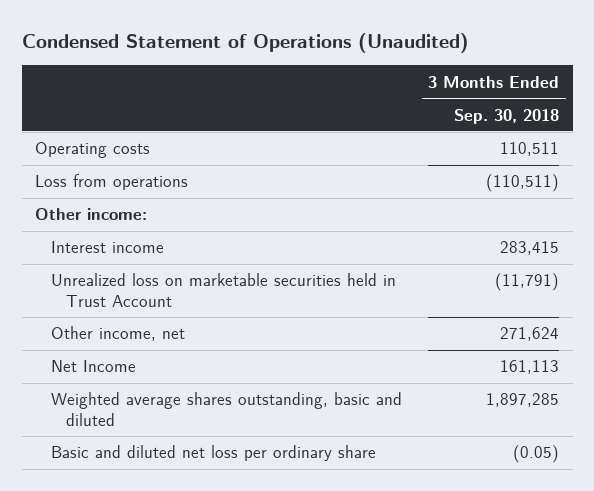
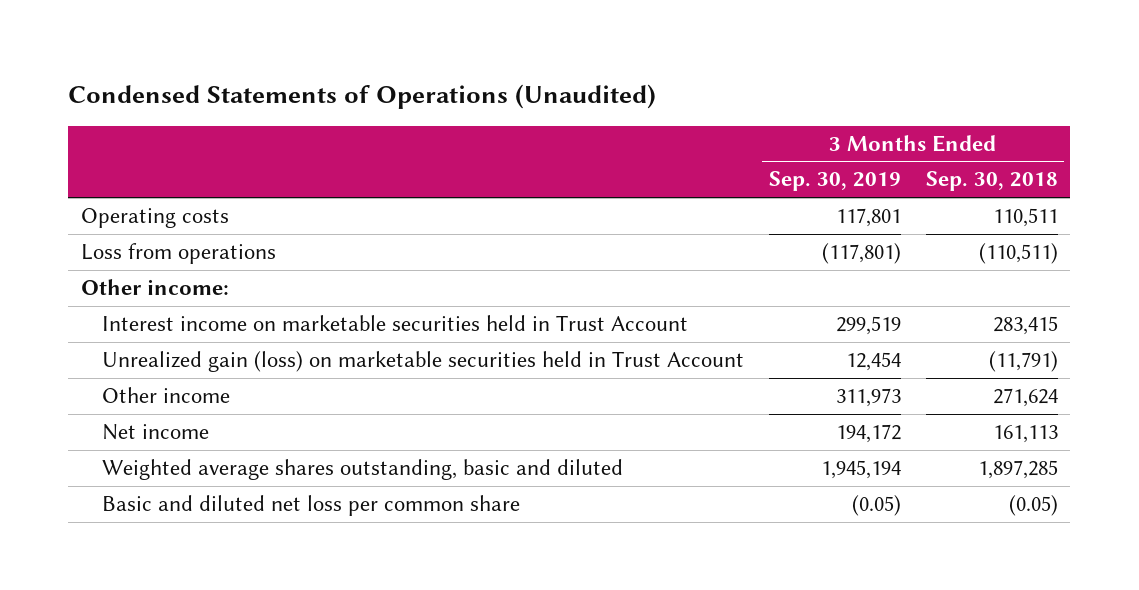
- Condensed Statement of Operations (Unaudited)
+ Condensed Statements of Operations (Unaudited)
- | 3 Months Ended Sep. 30, 2018
+ | 3 Months Ended Sep. 30, 2019 | 3 Months Ended Sep. 30, 2018
- Interest income | 283,415
- Unrealized loss on marketable securities held in Trust Account | (11,791)
- Other income, net | 271,624
- Net Income | 161,113
+ Interest income on marketable securities held in Trust Account | 299,519 | 283,415
+ Unrealized gain (loss) on marketable securities held in Trust Account | 12,454 | (11,791)
+ Other income | 311,973 | 271,624
+ Net income | 194,172 | 161,113
- Basic and diluted net loss per ordinary share | (0.05)
+ Basic and diluted net loss per common share | (0.05) | (0.05)

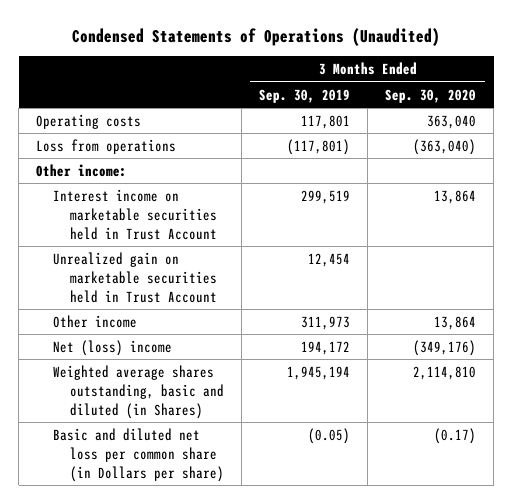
- | 3 Months Ended Sep. 30, 2019 | 3 Months Ended Sep. 30, 2018
+ | 3 Months Ended Sep. 30, 2019 | 3 Months Ended Sep. 30, 2020
- Unrealized gain (loss) on marketable securities held in Trust Account | 12,454 | (11,791)
+ Unrealized gain on marketable securities held in Trust Account | 12,454 |
- Net income | 194,172 | 161,113
- Weighted average shares outstanding, basic and diluted | 1,945,194 | 1,897,285
- Basic and diluted net loss per common share | (0.05) | (0.05)
+ Net (loss) income | 194,172 | (349,176)
+ Weighted average shares outstanding, basic and diluted (in Shares) | 1,945,194 | 2,114,810
+ Basic and diluted net loss per common share (in Dollars per share) | (0.05) | (0.17)

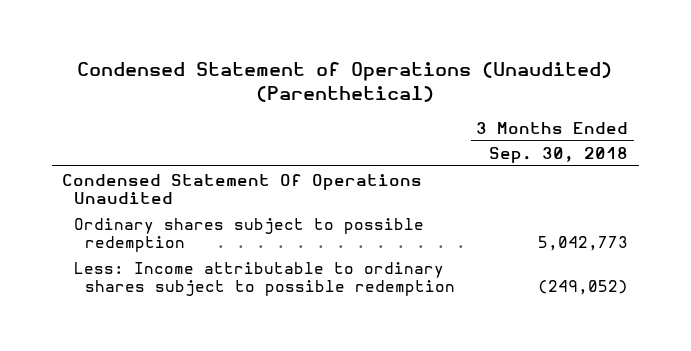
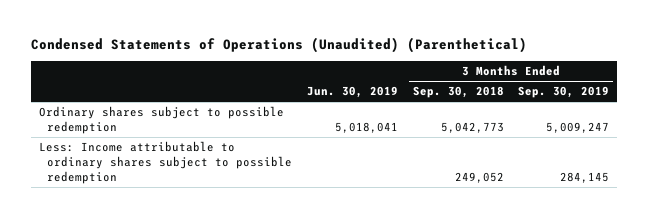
- Condensed Statement of Operations (Unaudited) (Parenthetical)
+ Condensed Statements of Operations (Unaudited) (Parenthetical)
- | 3 Months Ended Sep. 30, 2018
+ | Jun. 30, 2019 | 3 Months Ended Sep. 30, 2018 | 3 Months Ended Sep. 30, 2019
- Condensed Statement Of Operations Unaudited
- Less: Income attributable to ordinary shares subject to possible redemption | (249,052)
+ Less: Income attributable to ordinary shares subject to possible redemption | | 249,052 | 284,145

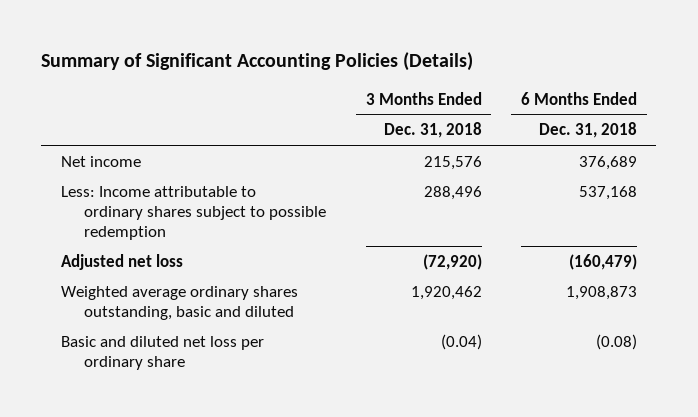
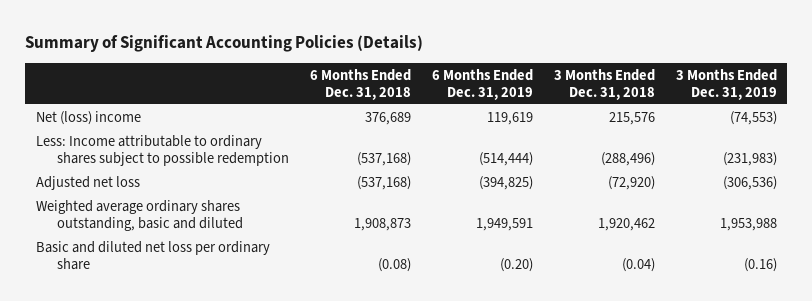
- | 3 Months Ended Dec. 31, 2018 | 6 Months Ended Dec. 31, 2018
+ | 6 Months Ended Dec. 31, 2018 | 6 Months Ended Dec. 31, 2019 | 3 Months Ended Dec. 31, 2018 | 3 Months Ended Dec. 31, 2019
- Net income | 215,576 | 376,689
- Less: Income attributable to ordinary shares subject to possible redemption | 288,496 | 537,168
- Adjusted net loss | (72,920) | (160,479)
+ Net (loss) income | 376,689 | 119,619 | 215,576 | (74,553)
+ Less: Income attributable to ordinary shares subject to possible redemption | (537,168) | (514,444) | (288,496) | (231,983)
+ Adjusted net loss | (537,168) | (394,825) | (72,920) | (306,536)

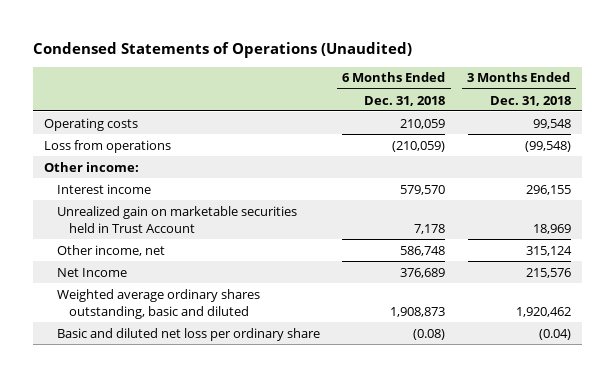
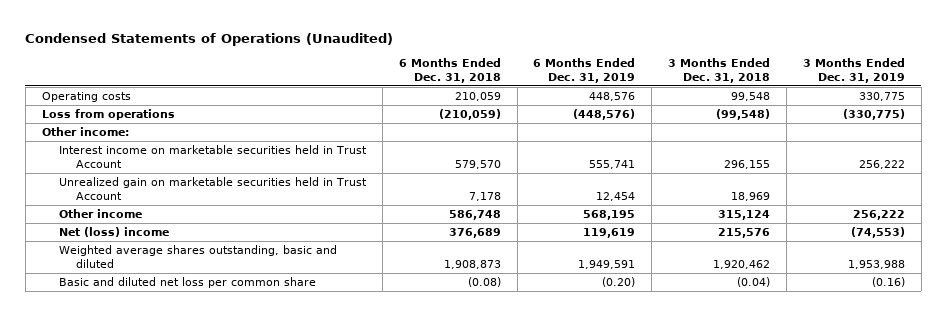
- | 6 Months Ended Dec. 31, 2018 | 3 Months Ended Dec. 31, 2018
+ | 6 Months Ended Dec. 31, 2018 | 6 Months Ended Dec. 31, 2019 | 3 Months Ended Dec. 31, 2018 | 3 Months Ended Dec. 31, 2019
- Interest income | 579,570 | 296,155
+ Interest income on marketable securities held in Trust Account | 579,570 | 555,741 | 296,155 | 256,222
- Other income, net | 586,748 | 315,124
- Net Income | 376,689 | 215,576
- Weighted average ordinary shares outstanding, basic and diluted | 1,908,873 | 1,920,462
- Basic and diluted net loss per ordinary share | (0.08) | (0.04)
+ Other income | 586,748 | 568,195 | 315,124 | 256,222
+ Net (loss) income | 376,689 | 119,619 | 215,576 | (74,553)
+ Weighted average shares outstanding, basic and diluted | 1,908,873 | 1,949,591 | 1,920,462 | 1,953,988
+ Basic and diluted net loss per common share | (0.08) | (0.20) | (0.04) | (0.16)

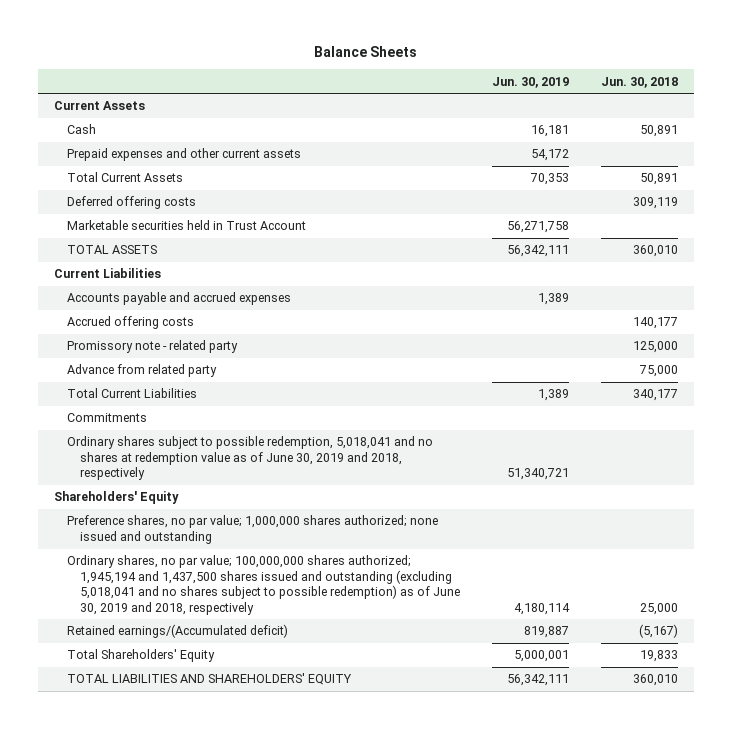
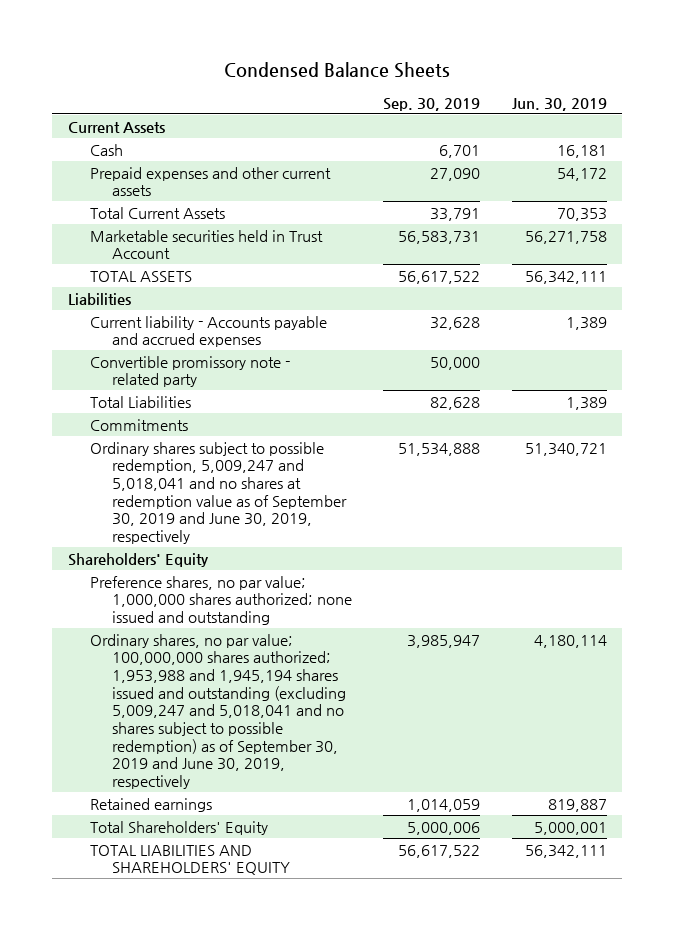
- Balance Sheets
+ Condensed Balance Sheets
- | Jun. 30, 2019 | Jun. 30, 2018
+ | Sep. 30, 2019 | Jun. 30, 2019
- Deferred offering costs | | 309,119
- Current Liabilities
- Accounts payable and accrued expenses | 1,389 |
- Accrued offering costs | | 140,177
- Promissory note - related party | | 125,000
- Advance from related party | | 75,000
- Total Current Liabilities | 1,389 | 340,177
+ Liabilities
+ Current liability - Accounts payable and accrued expenses | 32,628 | 1,389
+ Convertible promissory note - related party | 50,000 |
+ Total Liabilities | 82,628 | 1,389
- Ordinary shares subject to possible redemption, 5,018,041 and no shares at redemption value as of June 30, 2019 and 2018, respectively | 51,340,721 |
+ Ordinary shares subject to possible redemption, 5,009,247 and 5,018,041 and no shares at redemption value as of September 30, 2019 and June 30, 2019, respectively | 51,534,888 | 51,340,721
- Ordinary shares, no par value; 100,000,000 shares authorized; 1,945,194 and 1,437,500 shares issued and outstanding (excluding 5,018,041 and no shares subject to possible redemption) as of June 30, 2019 and 2018, respectively | 4,180,114 | 25,000
- Retained earnings/(Accumulated deficit) | 819,887 | (5,167)
+ Ordinary shares, no par value; 100,000,000 shares authorized; 1,953,988 and 1,945,194 shares issued and outstanding (excluding 5,009,247 and 5,018,041 and no shares subject to possible redemption) as of September 30, 2019 and June 30, 2019, respectively | 3,985,947 | 4,180,114
+ Retained earnings | 1,014,059 | 819,887

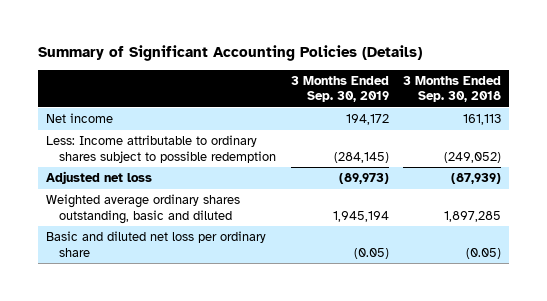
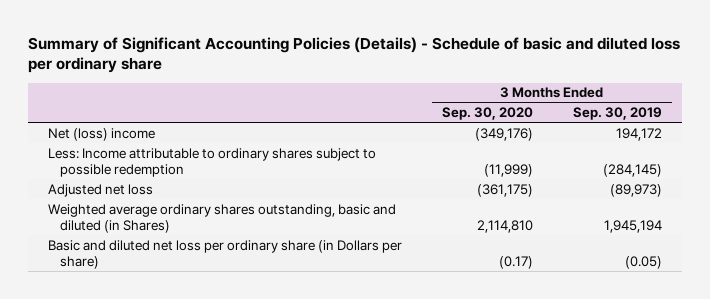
- Summary of Significant Accounting Policies (Details)
+ Summary of Significant Accounting Policies (Details) - Schedule of basic and diluted loss per ordinary share
- | 3 Months Ended Sep. 30, 2019 | 3 Months Ended Sep. 30, 2018
+ | 3 Months Ended Sep. 30, 2020 | 3 Months Ended Sep. 30, 2019
- Net income | 194,172 | 161,113
+ Net (loss) income | (349,176) | 194,172
- Weighted average ordinary shares outstanding, basic and diluted | 1,945,194 | 1,897,285
- Basic and diluted net loss per ordinary share | (0.05) | (0.05)
+ Weighted average ordinary shares outstanding, basic and diluted (in Shares) | 2,114,810 | 1,945,194
+ Basic and diluted net loss per ordinary share (in Dollars per share) | (0.17) | (0.05)

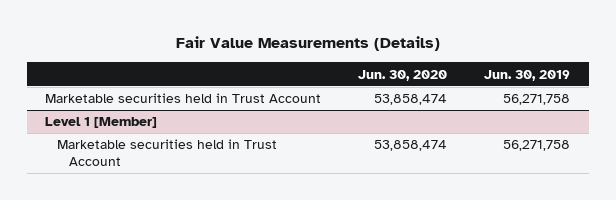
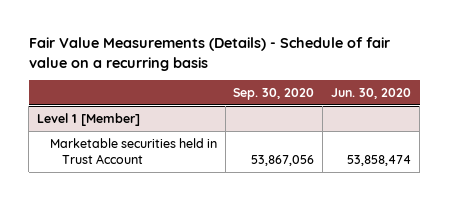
- Fair Value Measurements (Details)
+ Fair Value Measurements (Details) - Schedule of fair value on a recurring basis
- | Jun. 30, 2020 | Jun. 30, 2019
+ | Sep. 30, 2020 | Jun. 30, 2020
- Marketable securities held in Trust Account | 53,858,474 | 56,271,758

